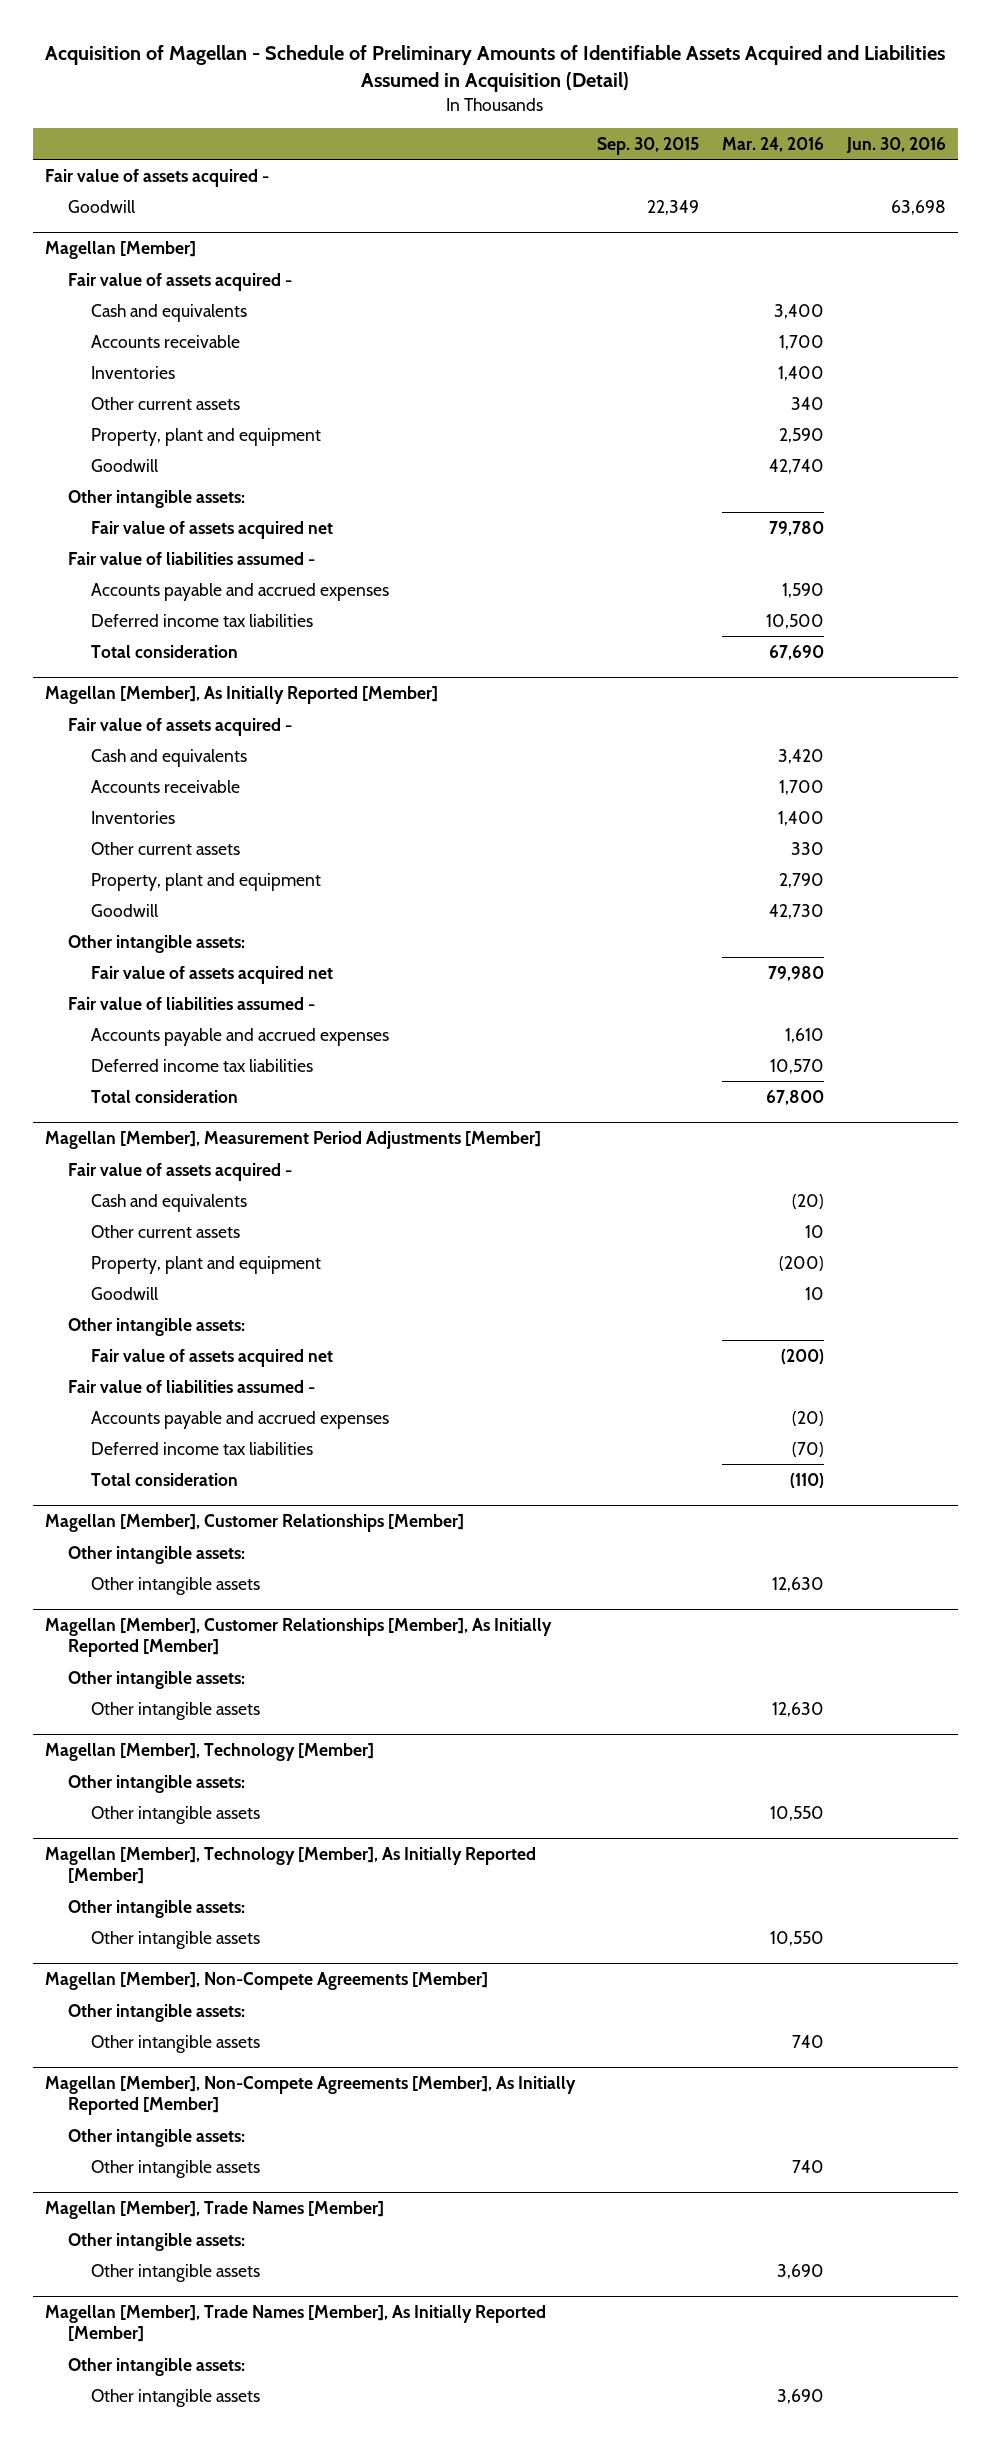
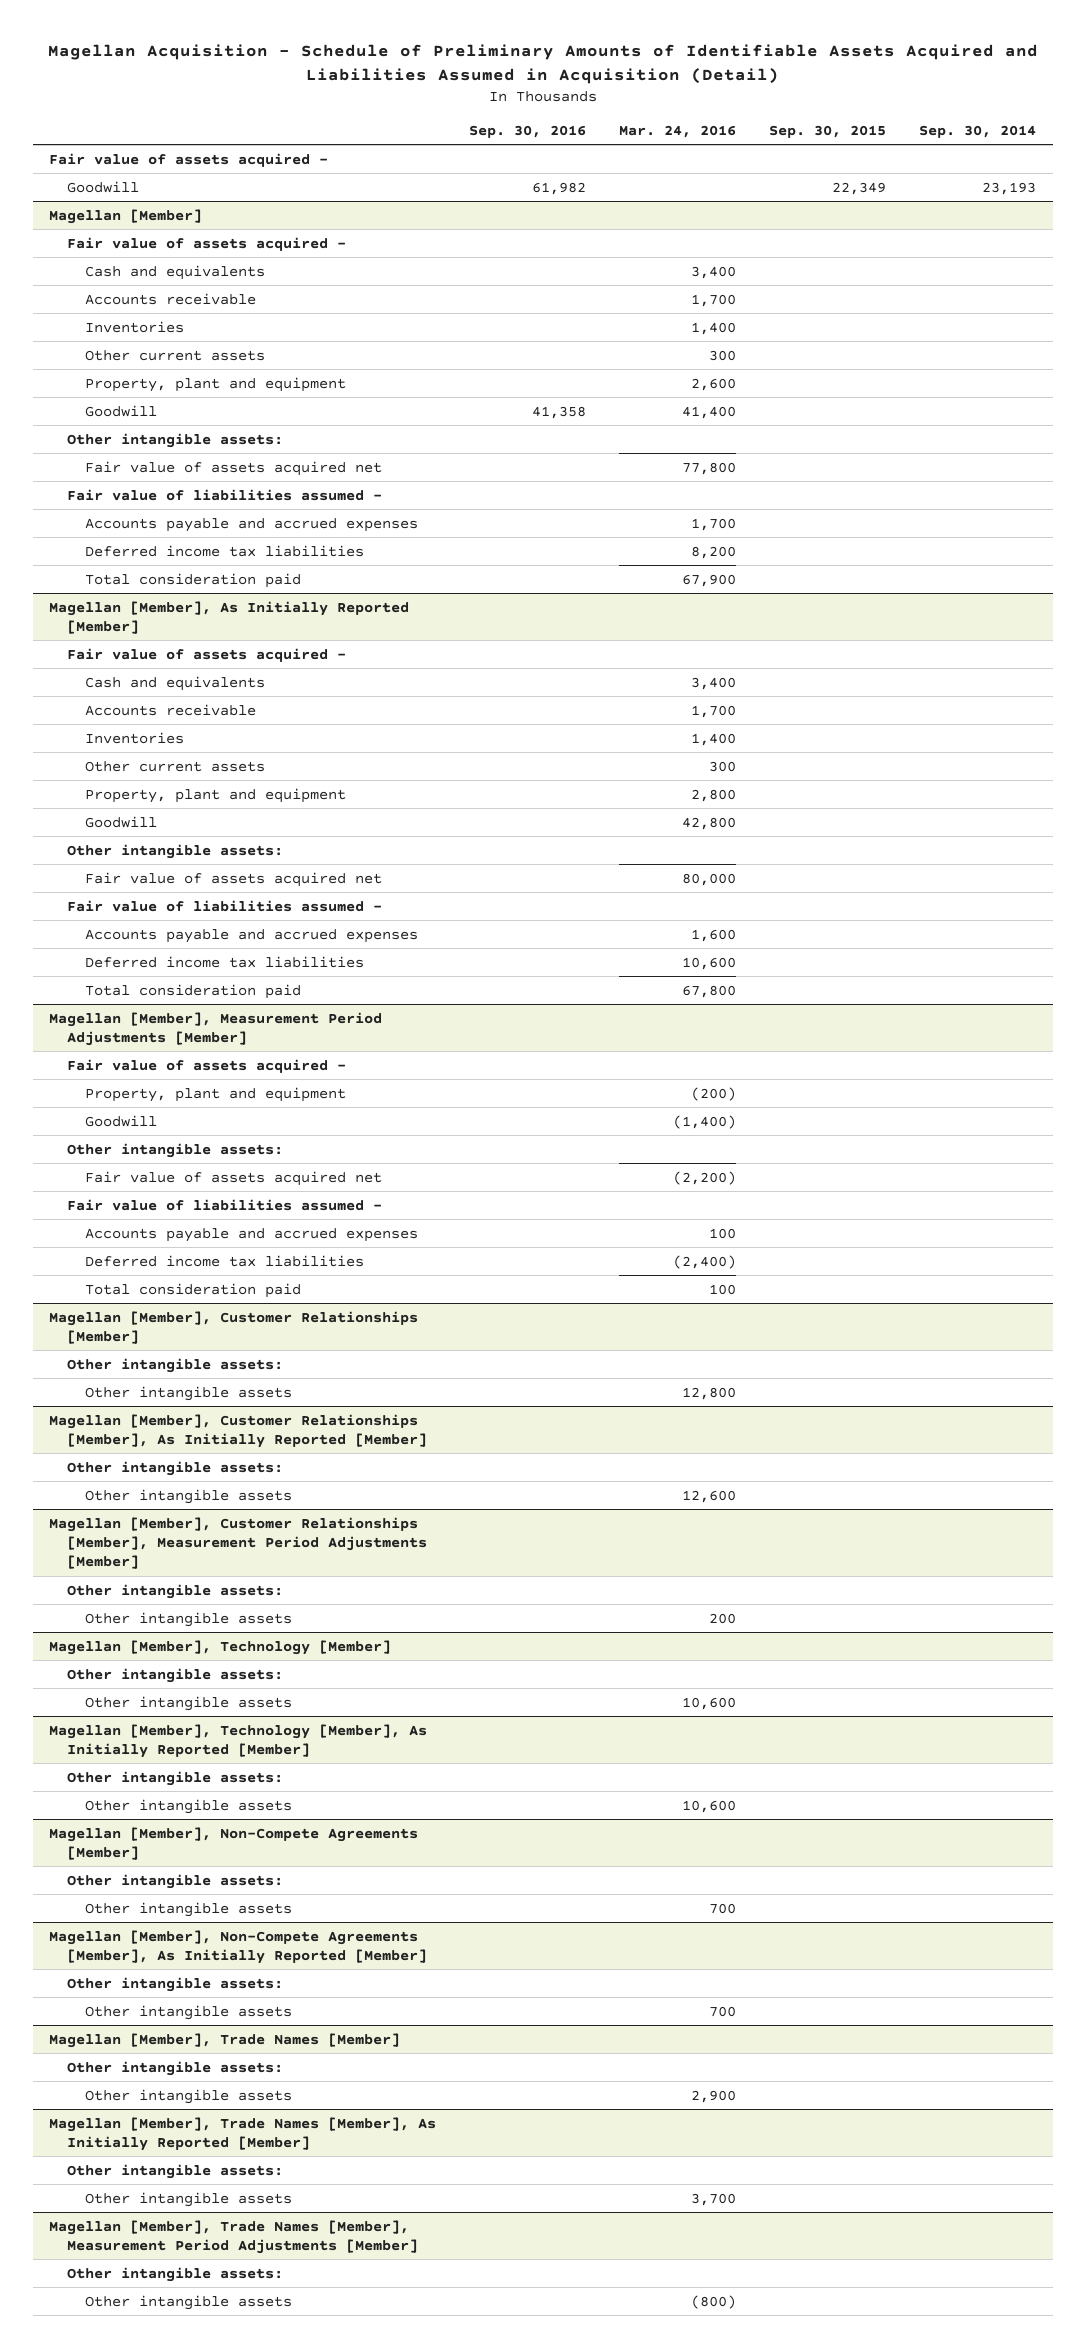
- Acquisition of Magellan - Schedule of Preliminary Amounts of Identifiable Assets Acquired and Liabilities Assumed in Acquisition (Detail)
+ Magellan Acquisition - Schedule of Preliminary Amounts of Identifiable Assets Acquired and Liabilities Assumed in Acquisition (Detail)
- | Sep. 30, 2015 | Mar. 24, 2016 | Jun. 30, 2016
+ | Sep. 30, 2016 | Mar. 24, 2016 | Sep. 30, 2015 | Sep. 30, 2014
@ Magellan [Member]
- Other current assets | | 340 |
- Property, plant and equipment | | 2,590 |
- Goodwill | | 42,740 |
+ Other current assets | | 300 | |
+ Property, plant and equipment | | 2,600 | |
+ Goodwill | 41,358 | 41,400 | |
- Fair value of assets acquired net | | 79,780 |
+ Fair value of assets acquired net | | 77,800 | |
- Accounts payable and accrued expenses | | 1,590 |
- Deferred income tax liabilities | | 10,500 |
- Total consideration | | 67,690 |
+ Accounts payable and accrued expenses | | 1,700 | |
+ Deferred income tax liabilities | | 8,200 | |
+ Total consideration paid | | 67,900 | |
@ Magellan [Member], As Initially Reported [Member]
- Cash and equivalents | | 3,420 |
+ Cash and equivalents | | 3,400 | |
- Other current assets | | 330 |
- Property, plant and equipment | | 2,790 |
- Goodwill | | 42,730 |
+ Other current assets | | 300 | |
+ Property, plant and equipment | | 2,800 | |
+ Goodwill | | 42,800 | |
- Fair value of assets acquired net | | 79,980 |
+ Fair value of assets acquired net | | 80,000 | |
- Accounts payable and accrued expenses | | 1,610 |
- Deferred income tax liabilities | | 10,570 |
- Total consideration | | 67,800 |
+ Accounts payable and accrued expenses | | 1,600 | |
+ Deferred income tax liabilities | | 10,600 | |
+ Total consideration paid | | 67,800 | |
@ Magellan [Member], Measurement Period Adjustments [Member]
- Cash and equivalents | | (20) |
- Other current assets | | 10 |
- Goodwill | | 10 |
+ Goodwill | | (1,400) | |
- Fair value of assets acquired net | | (200) |
+ Fair value of assets acquired net | | (2,200) | |
- Accounts payable and accrued expenses | | (20) |
- Deferred income tax liabilities | | (70) |
- Total consideration | | (110) |
+ Accounts payable and accrued expenses | | 100 | |
+ Deferred income tax liabilities | | (2,400) | |
+ Total consideration paid | | 100 | |
@ Magellan [Member], Customer Relationships [Member]
- Other intangible assets | | 12,630 |
+ Other intangible assets | | 12,800 | |
@ Magellan [Member], Customer Relationships [Member], As Initially Reported [Member]
- Other intangible assets | | 12,630 |
+ Other intangible assets | | 12,600 | |
+ Magellan [Member], Customer Relationships [Member], Measurement Period Adjustments [Member]
+ Other intangible assets:
+ Other intangible assets | | 200 | |
@ Magellan [Member], Technology [Member]
- Other intangible assets | | 10,550 |
+ Other intangible assets | | 10,600 | |
@ Magellan [Member], Technology [Member], As Initially Reported [Member]
- Other intangible assets | | 10,550 |
+ Other intangible assets | | 10,600 | |
@ Magellan [Member], Non-Compete Agreements [Member]
- Other intangible assets | | 740 |
+ Other intangible assets | | 700 | |
@ Magellan [Member], Non-Compete Agreements [Member], As Initially Reported [Member]
- Other intangible assets | | 740 |
+ Other intangible assets | | 700 | |
@ Magellan [Member], Trade Names [Member]
- Other intangible assets | | 3,690 |
+ Other intangible assets | | 2,900 | |
@ Magellan [Member], Trade Names [Member], As Initially Reported [Member]
- Other intangible assets | | 3,690 |
+ Other intangible assets | | 3,700 | |
+ Magellan [Member], Trade Names [Member], Measurement Period Adjustments [Member]
+ Other intangible assets:
+ Other intangible assets | | (800) | |

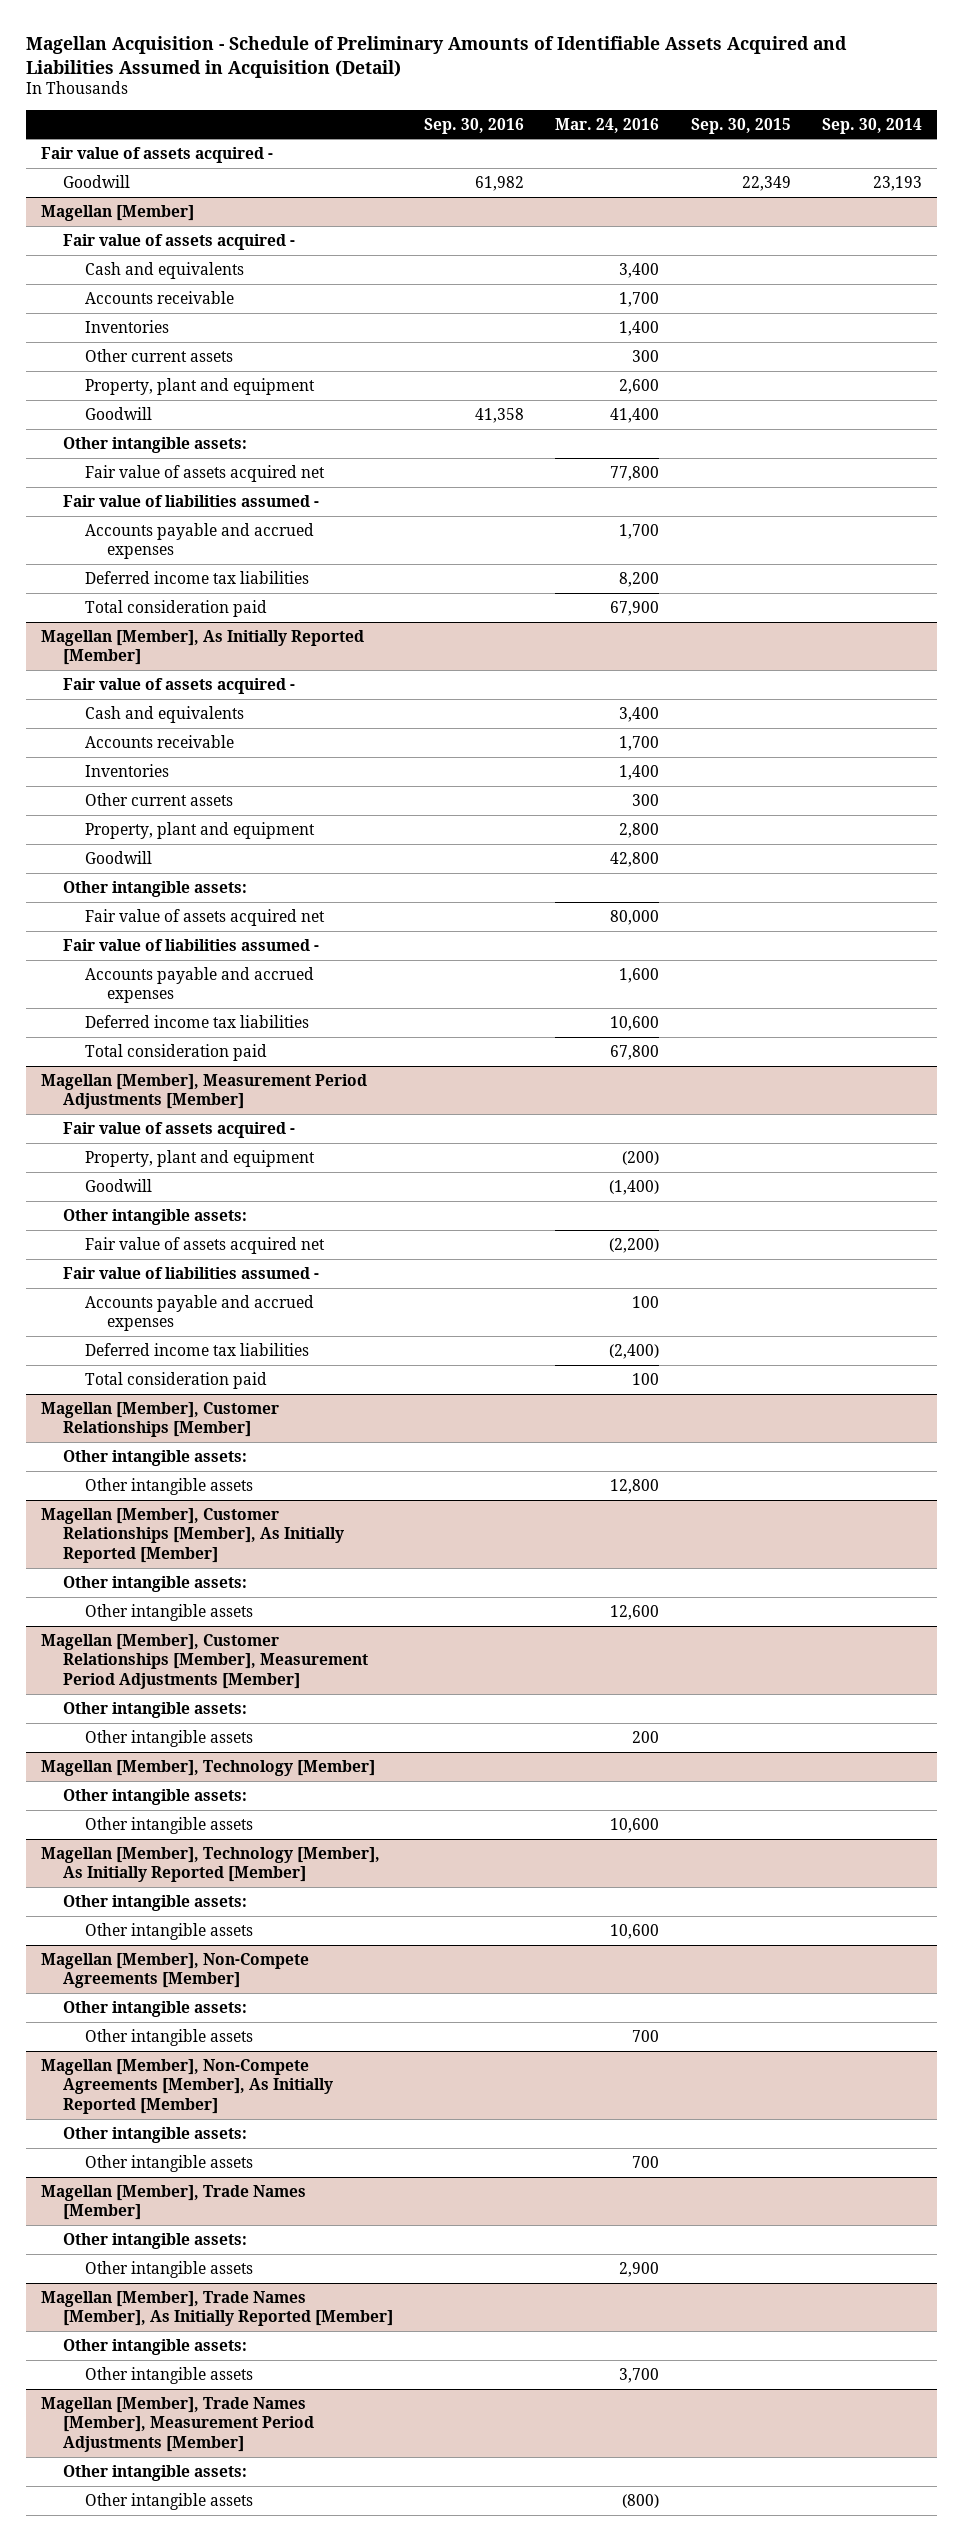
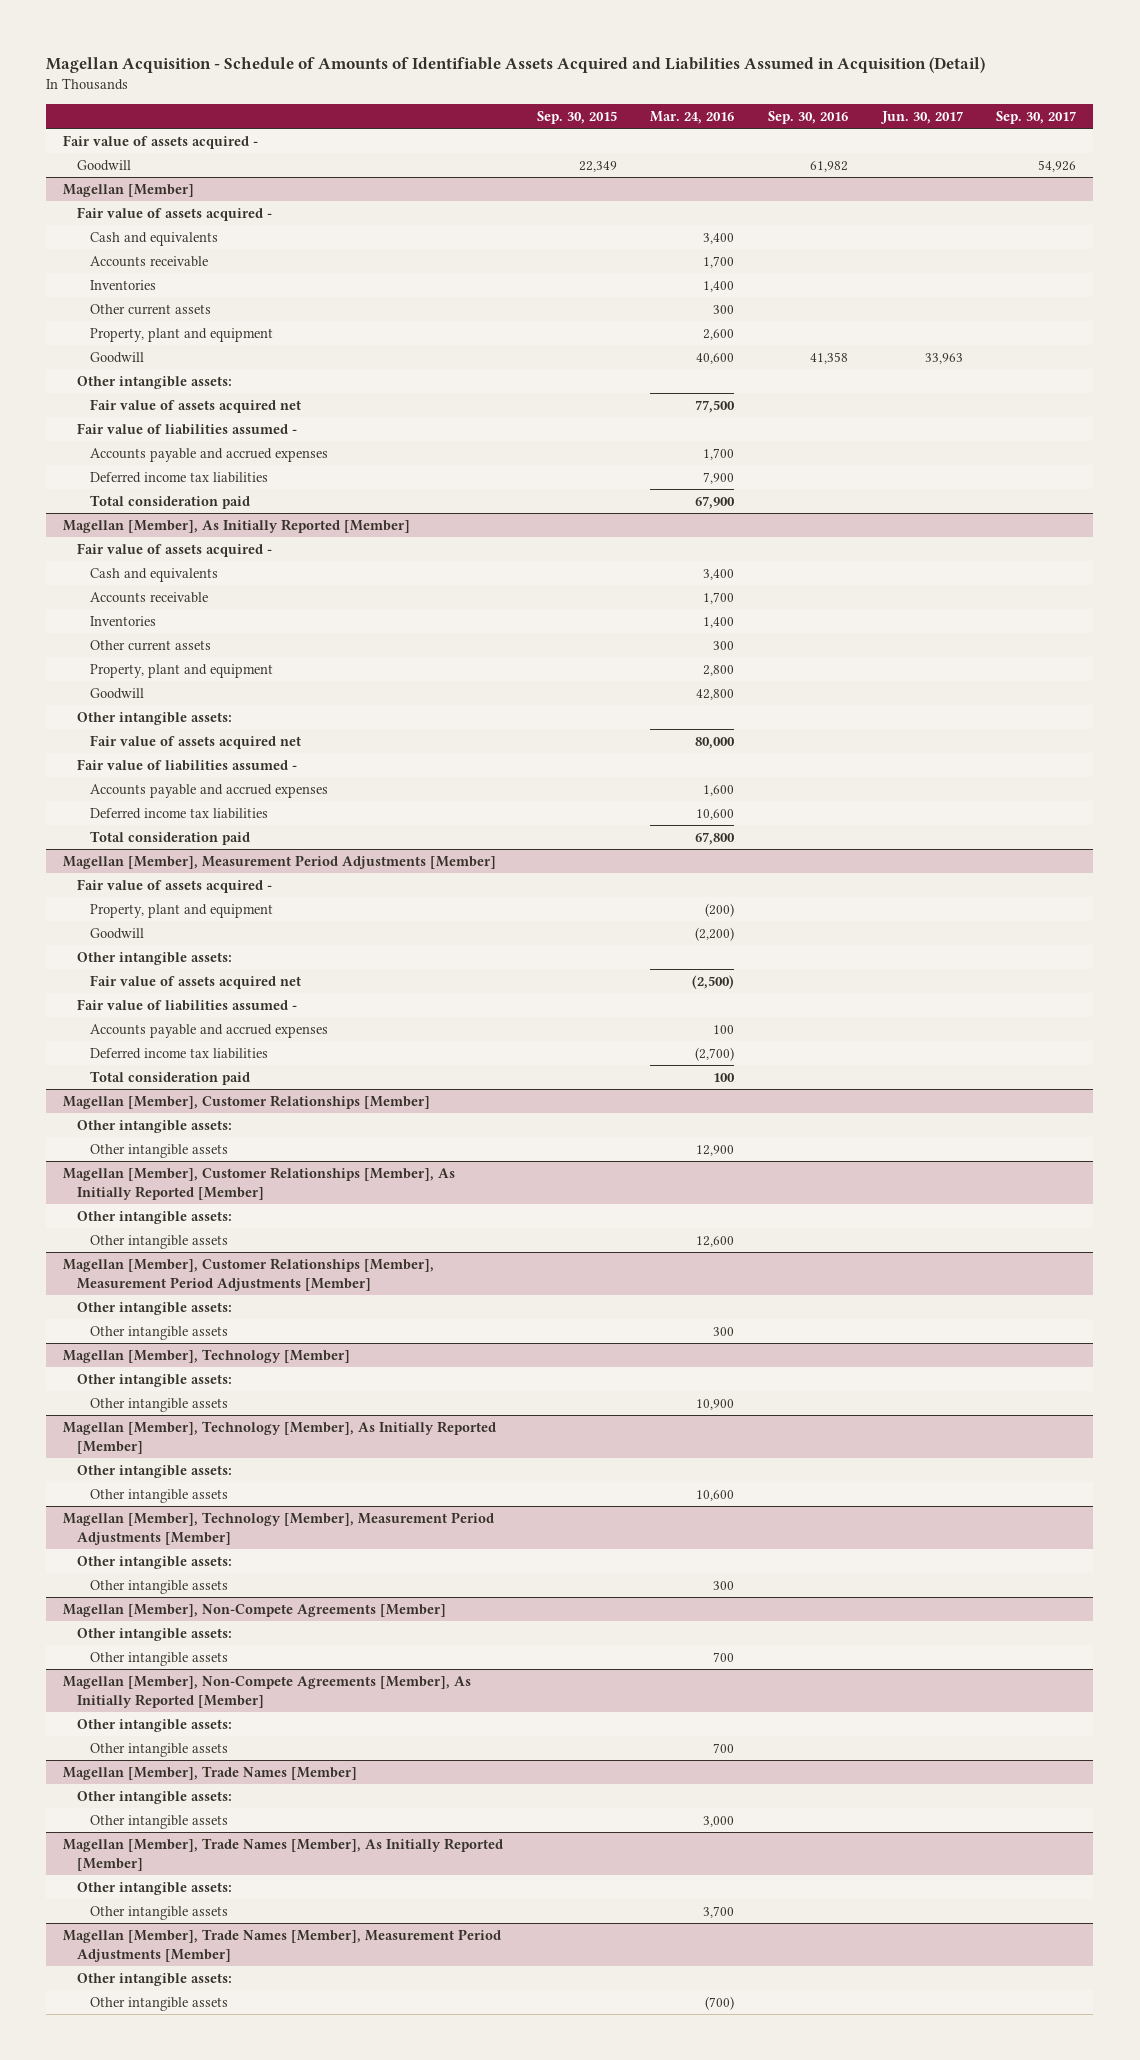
- Magellan Acquisition - Schedule of Preliminary Amounts of Identifiable Assets Acquired and Liabilities Assumed in Acquisition (Detail)
+ Magellan Acquisition - Schedule of Amounts of Identifiable Assets Acquired and Liabilities Assumed in Acquisition (Detail)
- | Sep. 30, 2016 | Mar. 24, 2016 | Sep. 30, 2015 | Sep. 30, 2014
+ | Sep. 30, 2015 | Mar. 24, 2016 | Sep. 30, 2016 | Jun. 30, 2017 | Sep. 30, 2017
@ Magellan [Member]
- Goodwill | 41,358 | 41,400 | |
+ Goodwill | | 40,600 | 41,358 | 33,963 |
- Fair value of assets acquired net | | 77,800 | |
+ Fair value of assets acquired net | | 77,500 | | |
- Deferred income tax liabilities | | 8,200 | |
+ Deferred income tax liabilities | | 7,900 | | |
@ Magellan [Member], Measurement Period Adjustments [Member]
- Goodwill | | (1,400) | |
+ Goodwill | | (2,200) | | |
- Fair value of assets acquired net | | (2,200) | |
+ Fair value of assets acquired net | | (2,500) | | |
- Deferred income tax liabilities | | (2,400) | |
+ Deferred income tax liabilities | | (2,700) | | |
@ Magellan [Member], Customer Relationships [Member]
- Other intangible assets | | 12,800 | |
+ Other intangible assets | | 12,900 | | |
@ Magellan [Member], Customer Relationships [Member], Measurement Period Adjustments [Member]
- Other intangible assets | | 200 | |
+ Other intangible assets | | 300 | | |
@ Magellan [Member], Technology [Member]
- Other intangible assets | | 10,600 | |
+ Other intangible assets | | 10,900 | | |
+ Magellan [Member], Technology [Member], Measurement Period Adjustments [Member]
+ Other intangible assets:
+ Other intangible assets | | 300 | | |
@ Magellan [Member], Trade Names [Member]
- Other intangible assets | | 2,900 | |
+ Other intangible assets | | 3,000 | | |
@ Magellan [Member], Trade Names [Member], Measurement Period Adjustments [Member]
- Other intangible assets | | (800) | |
+ Other intangible assets | | (700) | | |

